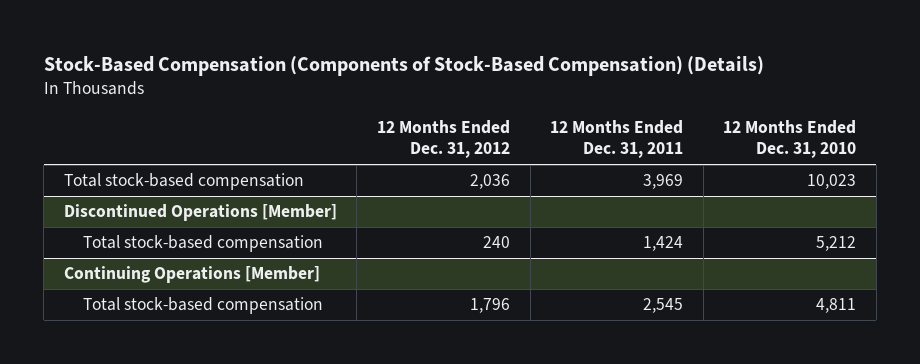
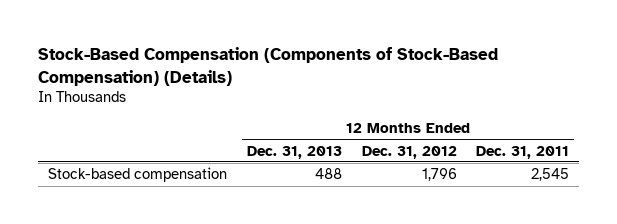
- | 12 Months Ended Dec. 31, 2012 | 12 Months Ended Dec. 31, 2011 | 12 Months Ended Dec. 31, 2010
+ | 12 Months Ended Dec. 31, 2013 | 12 Months Ended Dec. 31, 2012 | 12 Months Ended Dec. 31, 2011
- Total stock-based compensation | 2,036 | 3,969 | 10,023
- Discontinued Operations [Member]
- Total stock-based compensation | 240 | 1,424 | 5,212
- Continuing Operations [Member]
- Total stock-based compensation | 1,796 | 2,545 | 4,811
+ Stock-based compensation | 488 | 1,796 | 2,545

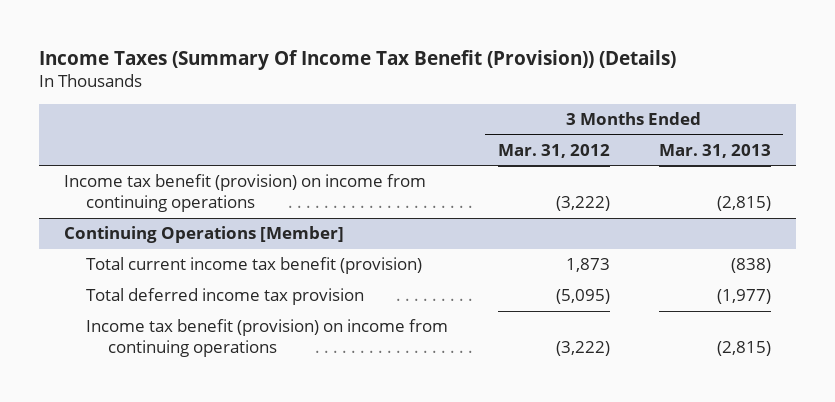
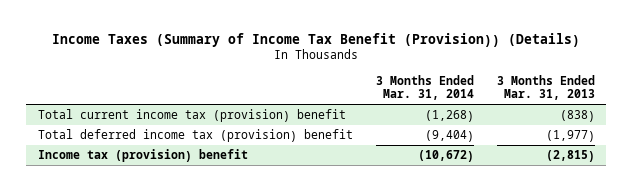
- Income Taxes (Summary Of Income Tax Benefit (Provision)) (Details)
+ Income Taxes (Summary of Income Tax Benefit (Provision)) (Details)
- | 3 Months Ended Mar. 31, 2012 | 3 Months Ended Mar. 31, 2013
+ | 3 Months Ended Mar. 31, 2014 | 3 Months Ended Mar. 31, 2013
- Income tax benefit (provision) on income from continuing operations | (3,222) | (2,815)
- Continuing Operations [Member]
- Total current income tax benefit (provision) | 1,873 | (838)
- Total deferred income tax provision | (5,095) | (1,977)
- Income tax benefit (provision) on income from continuing operations | (3,222) | (2,815)
+ Total current income tax (provision) benefit | (1,268) | (838)
+ Total deferred income tax (provision) benefit | (9,404) | (1,977)
+ Income tax (provision) benefit | (10,672) | (2,815)

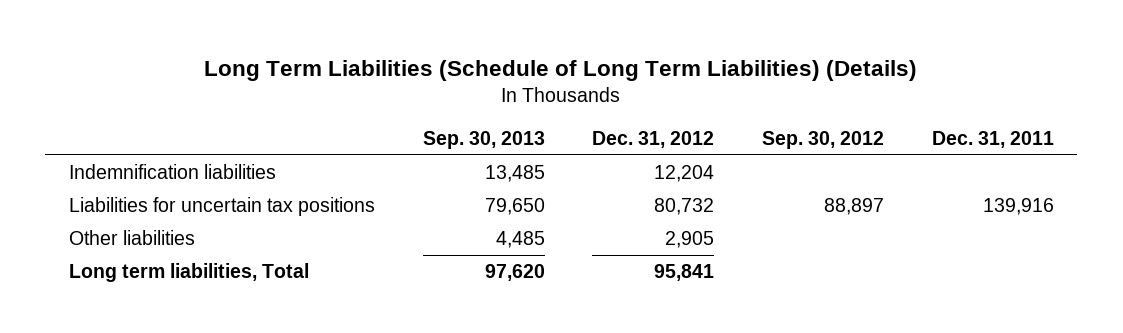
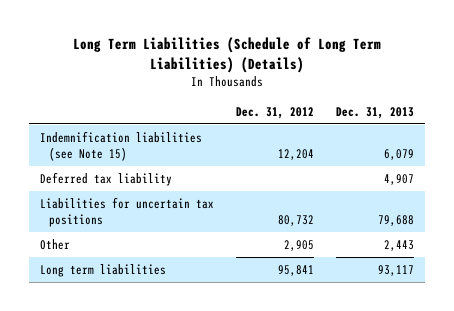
- | Sep. 30, 2013 | Dec. 31, 2012 | Sep. 30, 2012 | Dec. 31, 2011
+ | Dec. 31, 2012 | Dec. 31, 2013
- Indemnification liabilities | 13,485 | 12,204 | |
+ Indemnification liabilities (see Note 15) | 12,204 | 6,079
+ Deferred tax liability | | 4,907
- Other liabilities | 4,485 | 2,905 | |
- Long term liabilities, Total | 97,620 | 95,841 | |
+ Other | 2,905 | 2,443
+ Long term liabilities | 95,841 | 93,117

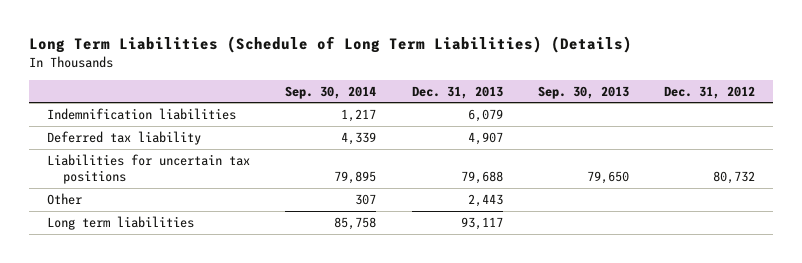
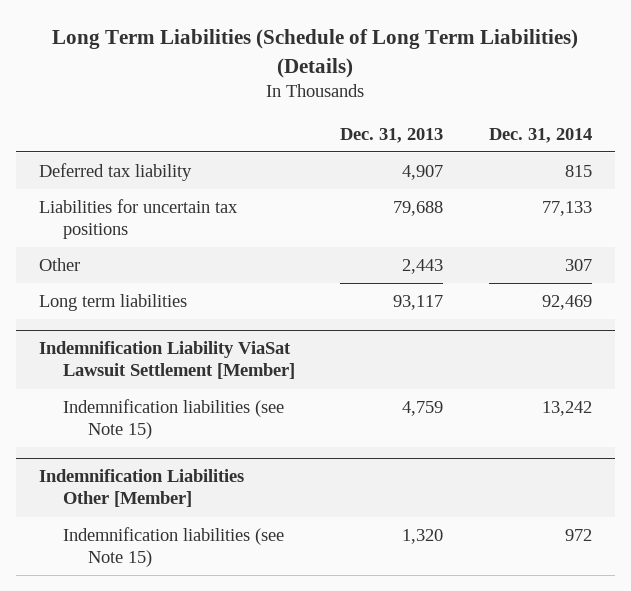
- | Sep. 30, 2014 | Dec. 31, 2013 | Sep. 30, 2013 | Dec. 31, 2012
+ | Dec. 31, 2013 | Dec. 31, 2014
- Indemnification liabilities | 1,217 | 6,079 | |
+ Indemnification Liability ViaSat Lawsuit Settlement [Member]
+ Indemnification liabilities (see Note 15) | 4,759 | 13,242
+ Indemnification Liabilities Other [Member]
+ Indemnification liabilities (see Note 15) | 1,320 | 972

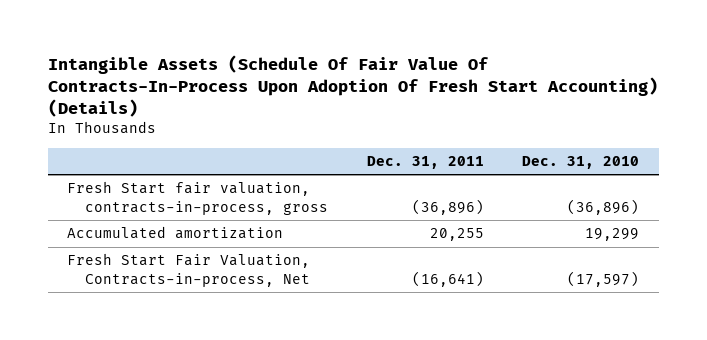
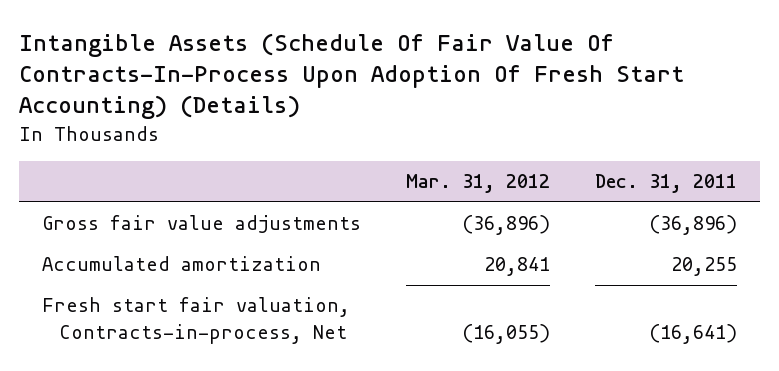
- | Dec. 31, 2011 | Dec. 31, 2010
+ | Mar. 31, 2012 | Dec. 31, 2011
- Fresh Start fair valuation, contracts-in-process, gross | (36,896) | (36,896)
+ Gross fair value adjustments | (36,896) | (36,896)
- Fresh Start Fair Valuation, Contracts-in-process, Net | (16,641) | (17,597)
+ Fresh start fair valuation, Contracts-in-process, Net | (16,055) | (16,641)

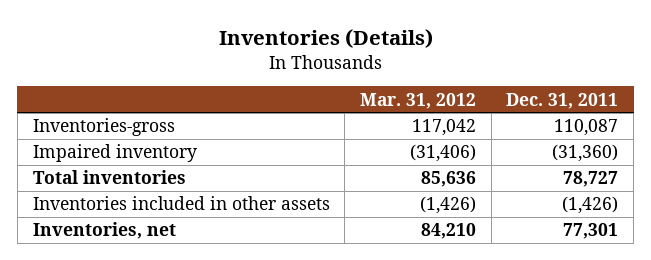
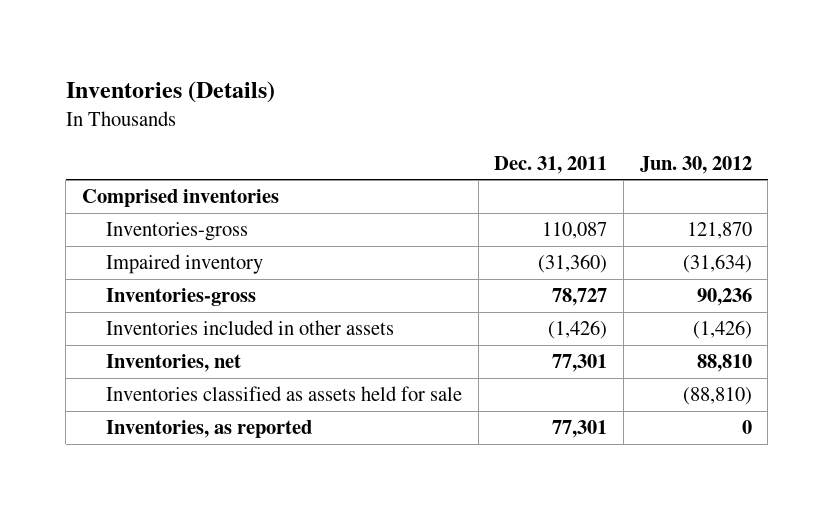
- | Mar. 31, 2012 | Dec. 31, 2011
+ | Dec. 31, 2011 | Jun. 30, 2012
+ Comprised inventories
- Total inventories | 85,636 | 78,727
+ Inventories-gross | 78,727 | 90,236
+ Inventories classified as assets held for sale | | (88,810)
+ Inventories, as reported | 77,301 | 0

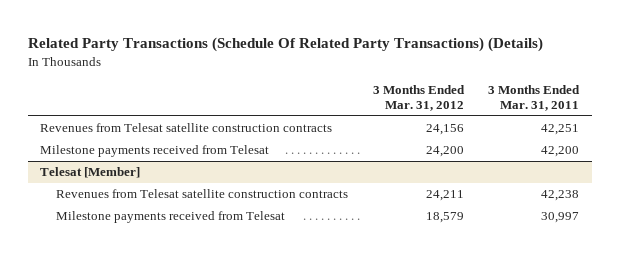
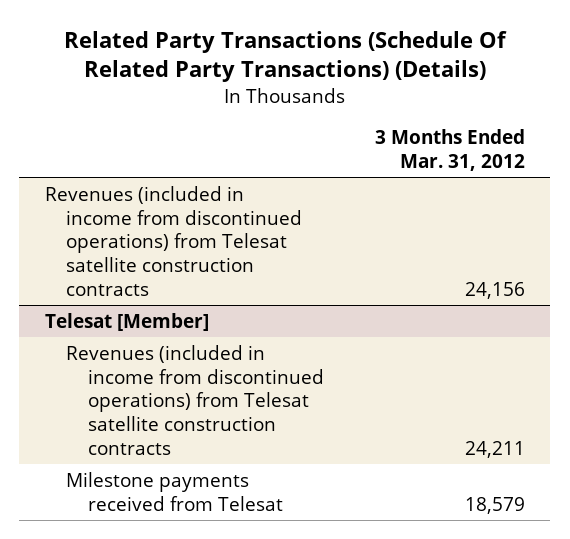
- | 3 Months Ended Mar. 31, 2012 | 3 Months Ended Mar. 31, 2011
+ | 3 Months Ended Mar. 31, 2012
- Revenues from Telesat satellite construction contracts | 24,156 | 42,251
- Milestone payments received from Telesat | 24,200 | 42,200
+ Revenues (included in income from discontinued operations) from Telesat satellite construction contracts | 24,156
@ Telesat [Member]
- Revenues from Telesat satellite construction contracts | 24,211 | 42,238
+ Revenues (included in income from discontinued operations) from Telesat satellite construction contracts | 24,211

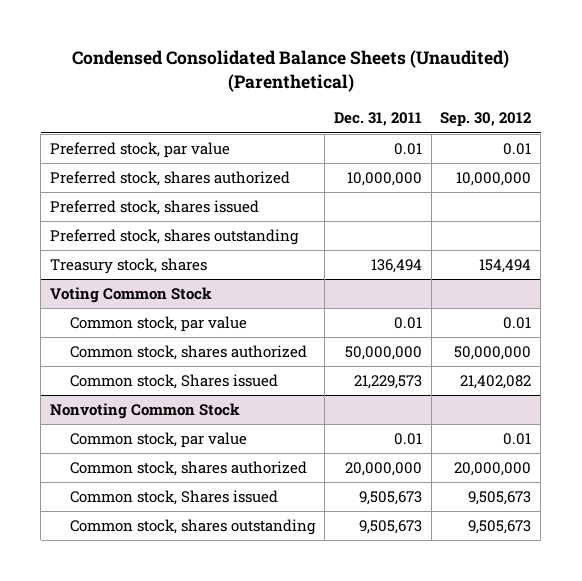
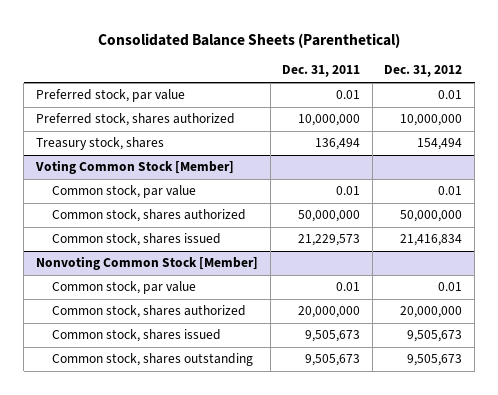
- Condensed Consolidated Balance Sheets (Unaudited) (Parenthetical)
+ Consolidated Balance Sheets (Parenthetical)
- | Dec. 31, 2011 | Sep. 30, 2012
+ | Dec. 31, 2011 | Dec. 31, 2012
- Preferred stock, shares issued
- Preferred stock, shares outstanding
- Voting Common Stock
+ Voting Common Stock [Member]
- Common stock, Shares issued | 21,229,573 | 21,402,082
- Nonvoting Common Stock
+ Common stock, shares issued | 21,229,573 | 21,416,834
+ Nonvoting Common Stock [Member]
- Common stock, Shares issued | 9,505,673 | 9,505,673
+ Common stock, shares issued | 9,505,673 | 9,505,673

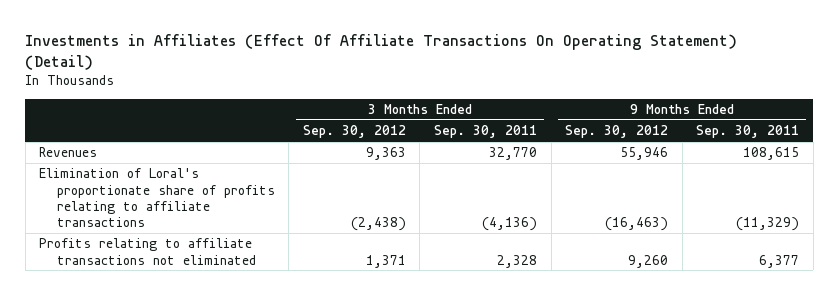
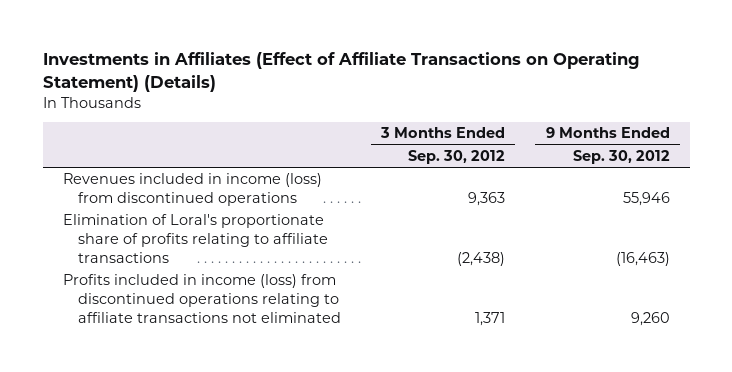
- Investments in Affiliates (Effect Of Affiliate Transactions On Operating Statement) (Detail)
+ Investments in Affiliates (Effect of Affiliate Transactions on Operating Statement) (Details)
- | 3 Months Ended Sep. 30, 2012 | 3 Months Ended Sep. 30, 2011 | 9 Months Ended Sep. 30, 2012 | 9 Months Ended Sep. 30, 2011
+ | 3 Months Ended Sep. 30, 2012 | 9 Months Ended Sep. 30, 2012
- Revenues | 9,363 | 32,770 | 55,946 | 108,615
+ Revenues included in income (loss) from discontinued operations | 9,363 | 55,946
- Profits relating to affiliate transactions not eliminated | 1,371 | 2,328 | 9,260 | 6,377
+ Profits included in income (loss) from discontinued operations relating to affiliate transactions not eliminated | 1,371 | 9,260

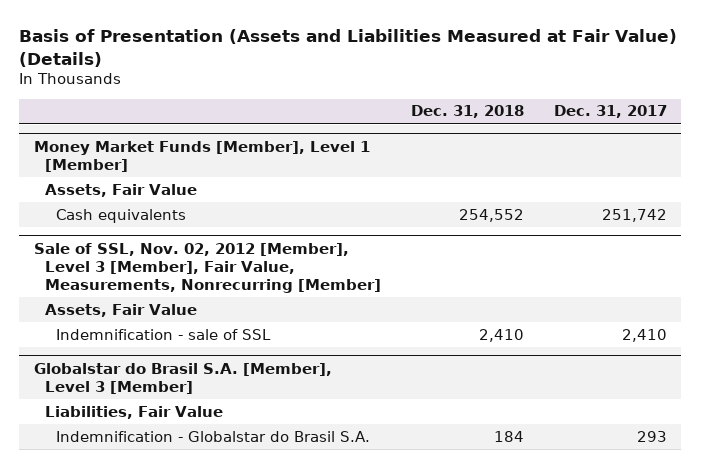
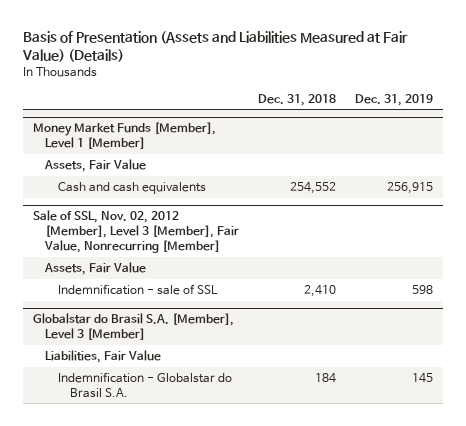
- | Dec. 31, 2018 | Dec. 31, 2017
+ | Dec. 31, 2018 | Dec. 31, 2019
@ Money Market Funds [Member], Level 1 [Member]
- Cash equivalents | 254,552 | 251,742
- Sale of SSL, Nov. 02, 2012 [Member], Level 3 [Member], Fair Value, Measurements, Nonrecurring [Member]
@ Money Market Funds [Member], Level 1 [Member]
+ Cash and cash equivalents | 254,552 | 256,915
+ Sale of SSL, Nov. 02, 2012 [Member], Level 3 [Member], Fair Value, Nonrecurring [Member]

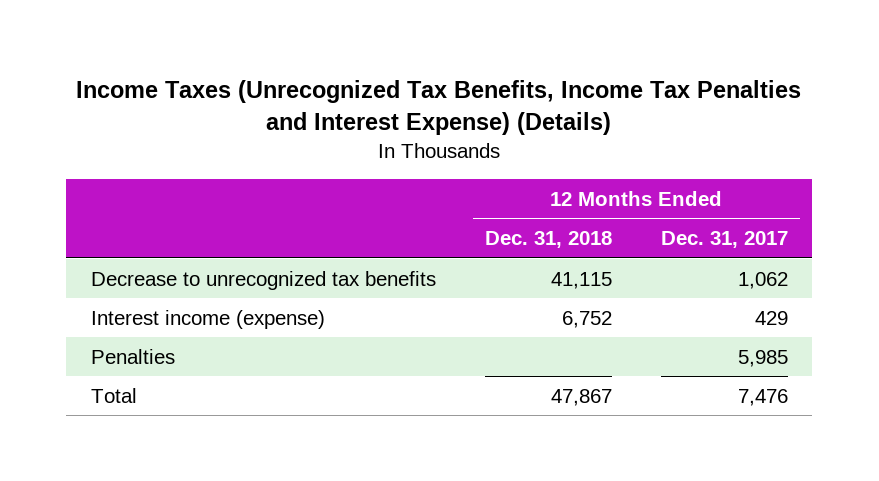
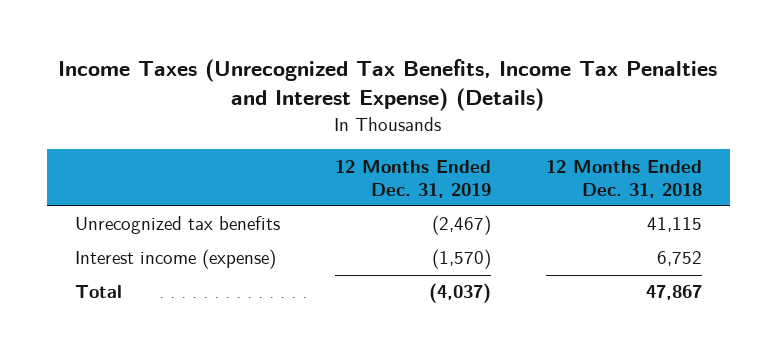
- | 12 Months Ended Dec. 31, 2018 | 12 Months Ended Dec. 31, 2017
+ | 12 Months Ended Dec. 31, 2019 | 12 Months Ended Dec. 31, 2018
- Decrease to unrecognized tax benefits | 41,115 | 1,062
+ Unrecognized tax benefits | (2,467) | 41,115
- Penalties | | 5,985

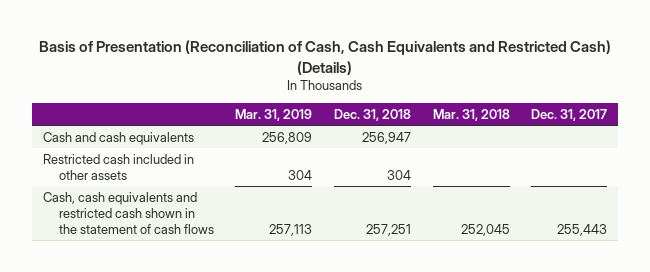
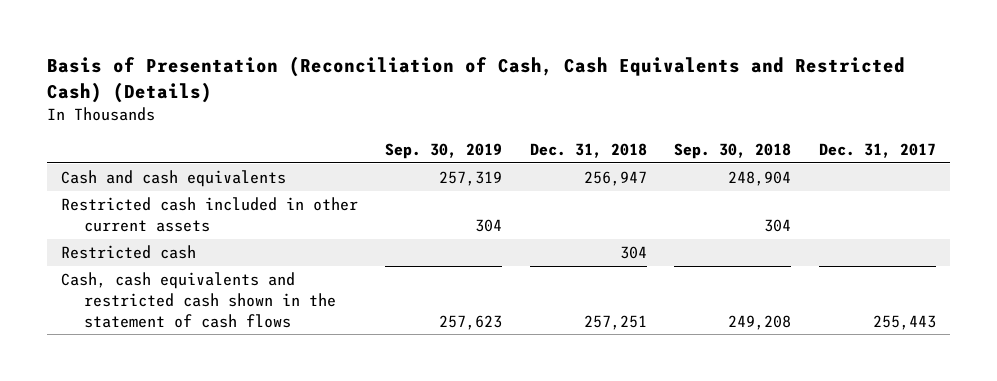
- | Mar. 31, 2019 | Dec. 31, 2018 | Mar. 31, 2018 | Dec. 31, 2017
+ | Sep. 30, 2019 | Dec. 31, 2018 | Sep. 30, 2018 | Dec. 31, 2017
- Restricted cash included in other assets | 304 | 304 | |
+ Restricted cash included in other current assets | 304 | | 304 |
+ Restricted cash | | 304 | |

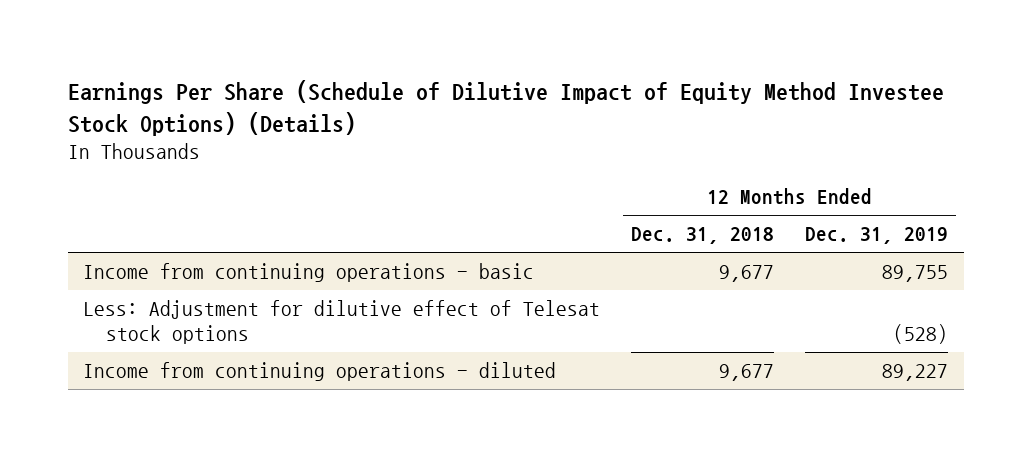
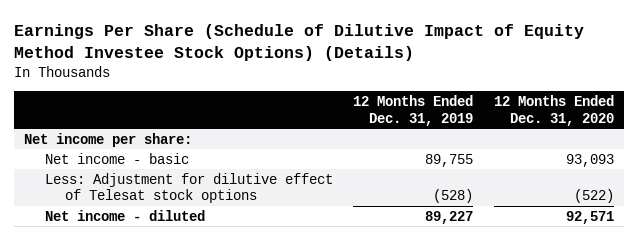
- | 12 Months Ended Dec. 31, 2018 | 12 Months Ended Dec. 31, 2019
+ | 12 Months Ended Dec. 31, 2019 | 12 Months Ended Dec. 31, 2020
- Income from continuing operations - basic | 9,677 | 89,755
+ Net income per share:
+ Net income - basic | 89,755 | 93,093
- Income from continuing operations - diluted | 9,677 | 89,227
+ Net income - diluted | 89,227 | 92,571

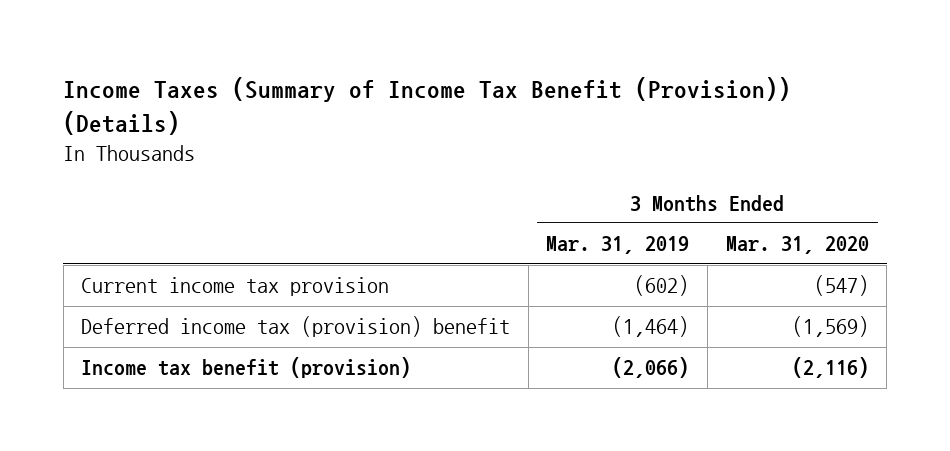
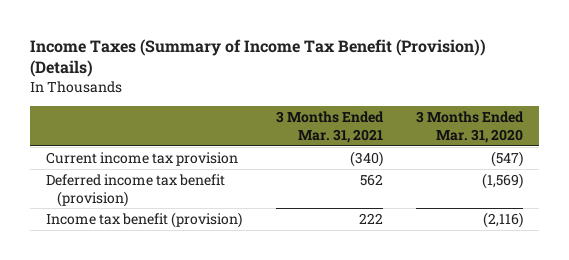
- | 3 Months Ended Mar. 31, 2019 | 3 Months Ended Mar. 31, 2020
+ | 3 Months Ended Mar. 31, 2021 | 3 Months Ended Mar. 31, 2020
- Deferred income tax (provision) benefit | (1,464) | (1,569)
+ Deferred income tax benefit (provision) | 562 | (1,569)

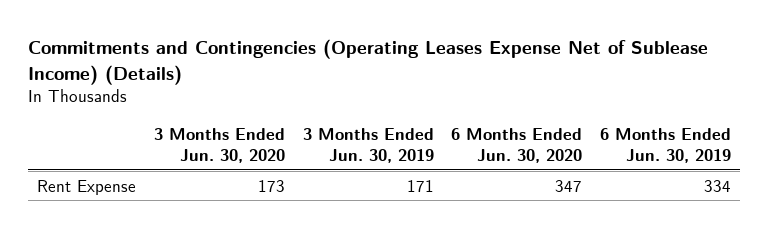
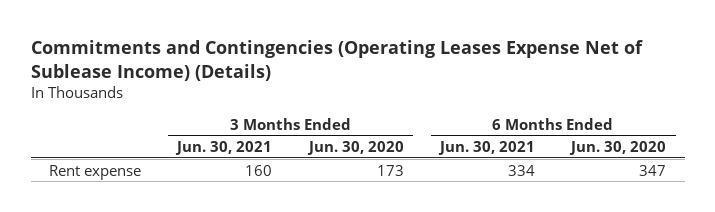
- | 3 Months Ended Jun. 30, 2020 | 3 Months Ended Jun. 30, 2019 | 6 Months Ended Jun. 30, 2020 | 6 Months Ended Jun. 30, 2019
+ | 3 Months Ended Jun. 30, 2021 | 3 Months Ended Jun. 30, 2020 | 6 Months Ended Jun. 30, 2021 | 6 Months Ended Jun. 30, 2020
- Rent Expense | 173 | 171 | 347 | 334
+ Rent expense | 160 | 173 | 334 | 347

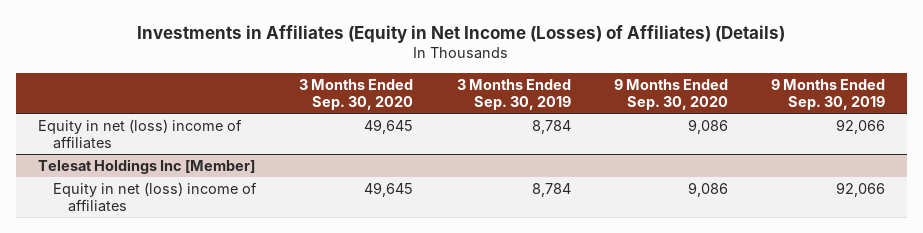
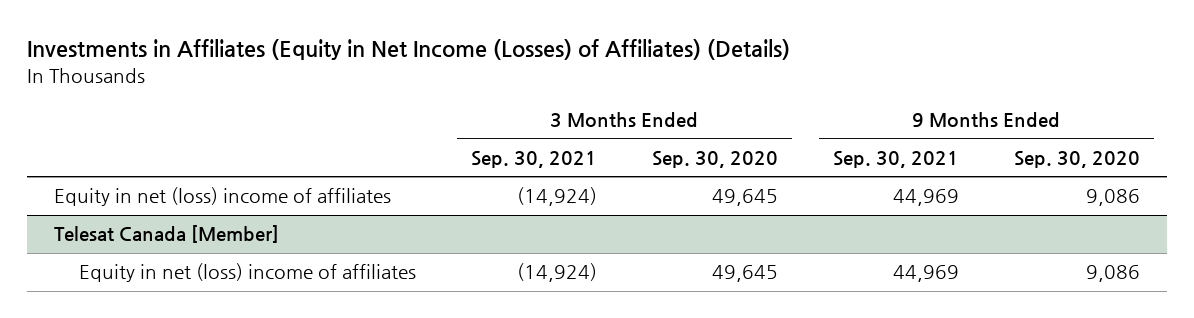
- | 3 Months Ended Sep. 30, 2020 | 3 Months Ended Sep. 30, 2019 | 9 Months Ended Sep. 30, 2020 | 9 Months Ended Sep. 30, 2019
+ | 3 Months Ended Sep. 30, 2021 | 3 Months Ended Sep. 30, 2020 | 9 Months Ended Sep. 30, 2021 | 9 Months Ended Sep. 30, 2020
- Telesat Holdings Inc [Member]
+ Telesat Canada [Member]

